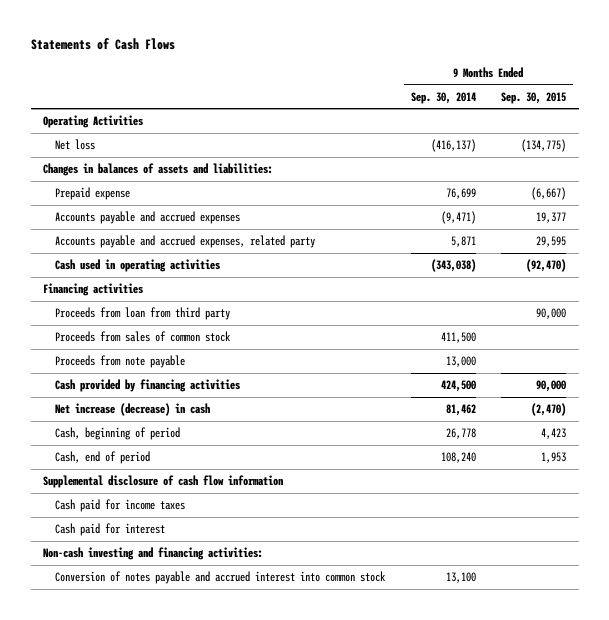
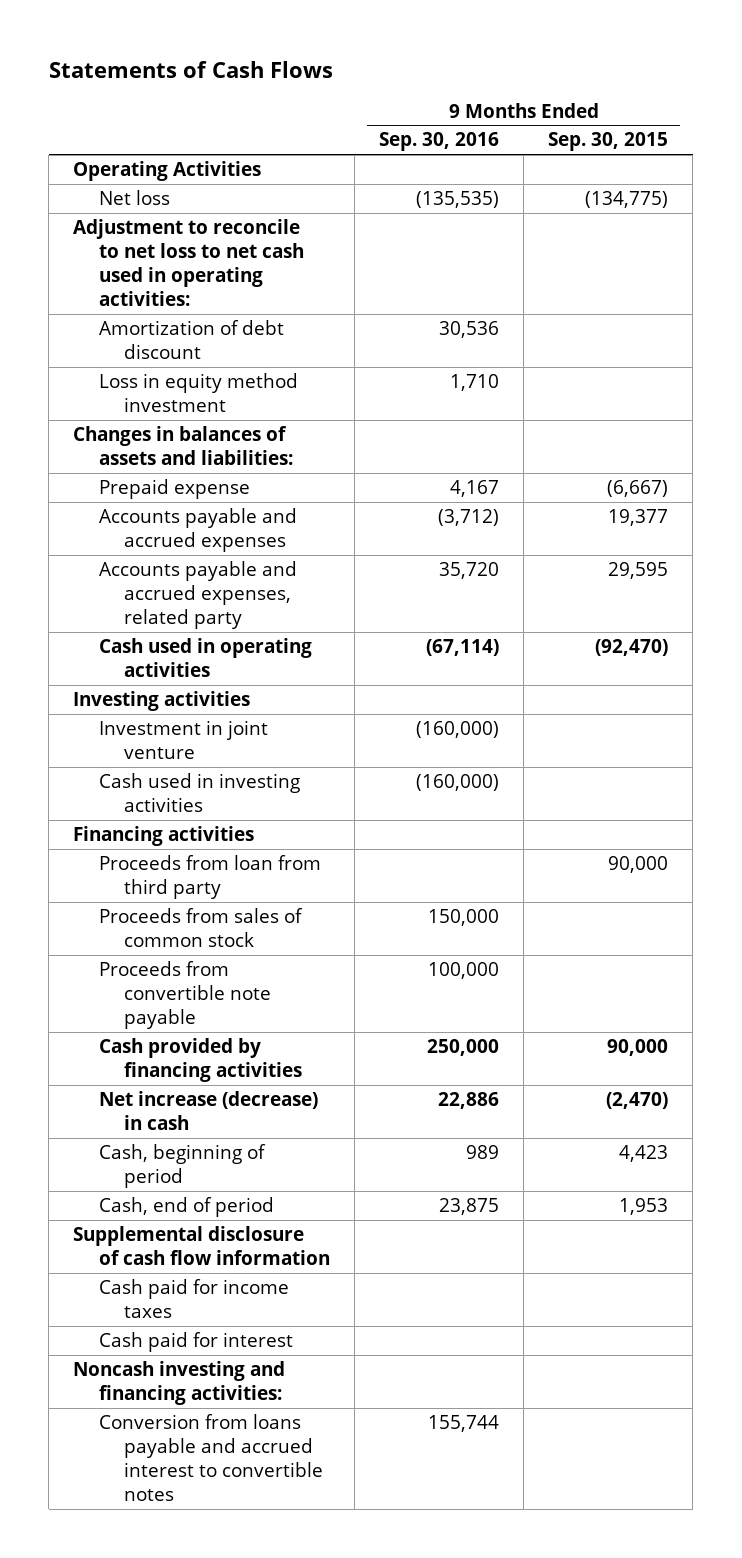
- | 9 Months Ended Sep. 30, 2014 | 9 Months Ended Sep. 30, 2015
+ | 9 Months Ended Sep. 30, 2016 | 9 Months Ended Sep. 30, 2015
+ Adjustment to reconcile to net loss to net cash used in operating activities:
+ Amortization of debt discount | 30,536 |
+ Loss in equity method investment | 1,710 |
+ Investing activities
+ Investment in joint venture | (160,000) |
+ Cash used in investing activities | (160,000) |
- Proceeds from note payable | 13,000 |
+ Proceeds from convertible note payable | 100,000 |
- Non-cash investing and financing activities:
- Conversion of notes payable and accrued interest into common stock | 13,100 |
+ Noncash investing and financing activities:
+ Conversion from loans payable and accrued interest to convertible notes | 155,744 |

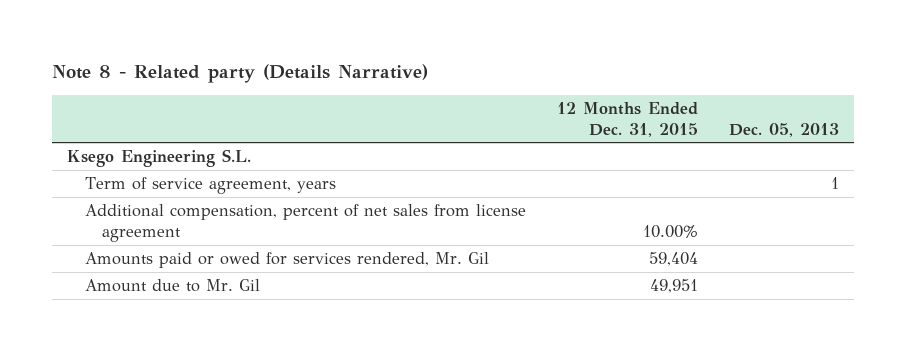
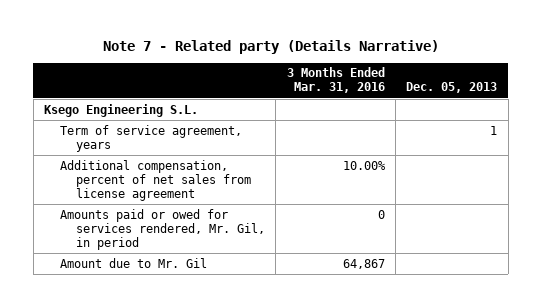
- Note 8 - Related party (Details Narrative)
+ Note 7 - Related party (Details Narrative)
- | 12 Months Ended Dec. 31, 2015 | Dec. 05, 2013
+ | 3 Months Ended Mar. 31, 2016 | Dec. 05, 2013
- Amounts paid or owed for services rendered, Mr. Gil | 59,404 |
+ Amounts paid or owed for services rendered, Mr. Gil, in period | 0 |

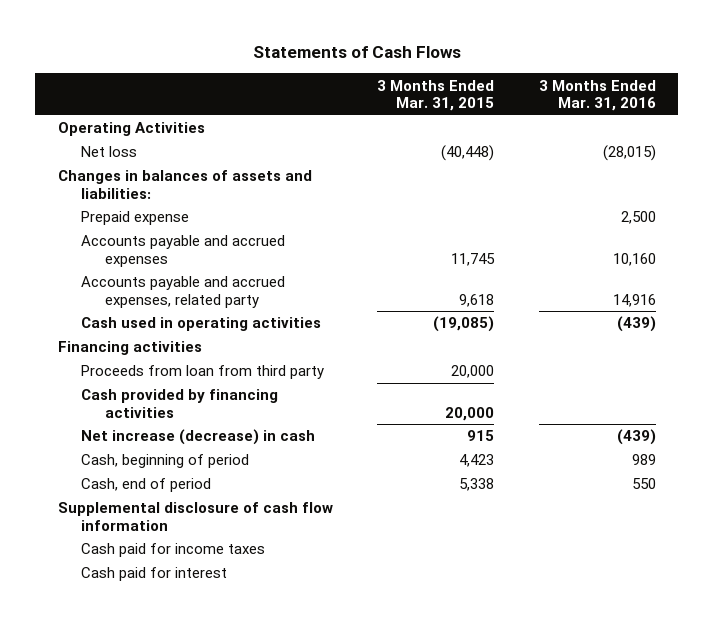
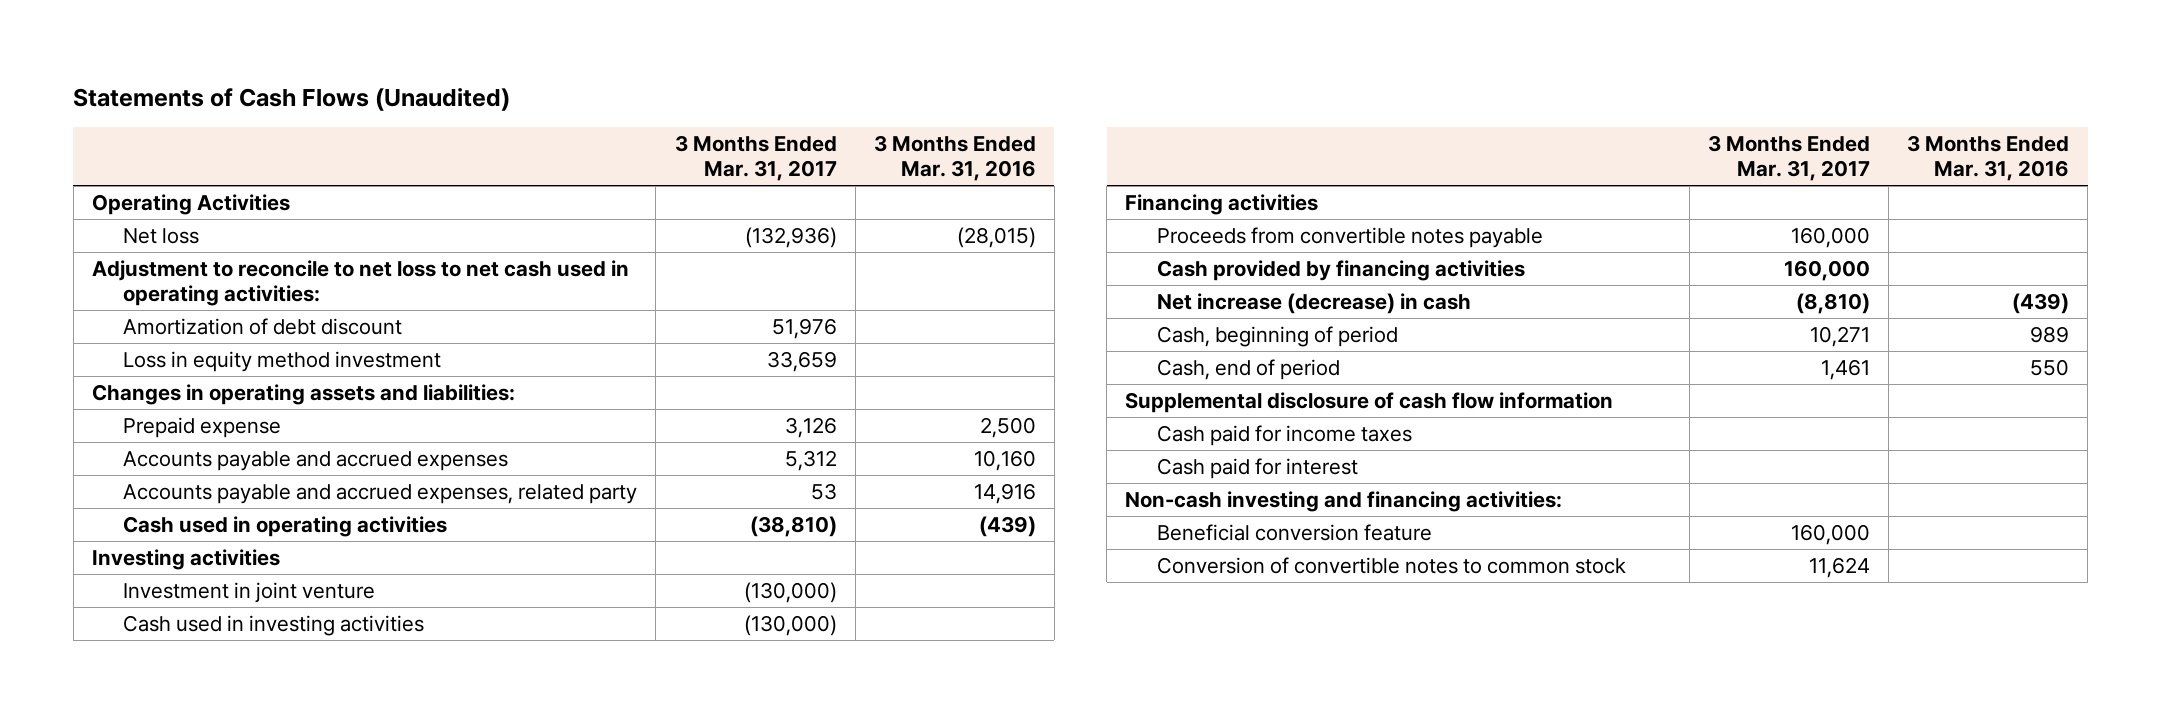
- Statements of Cash Flows
+ Statements of Cash Flows (Unaudited)
- | 3 Months Ended Mar. 31, 2015 | 3 Months Ended Mar. 31, 2016
+ | 3 Months Ended Mar. 31, 2017 | 3 Months Ended Mar. 31, 2016
- Changes in balances of assets and liabilities:
+ Adjustment to reconcile to net loss to net cash used in operating activities:
+ Amortization of debt discount | 51,976 |
+ Loss in equity method investment | 33,659 |
+ Changes in operating assets and liabilities:
+ Investing activities
+ Investment in joint venture | (130,000) |
+ Cash used in investing activities | (130,000) |
- Proceeds from loan from third party | 20,000 |
+ Proceeds from convertible notes payable | 160,000 |
+ Non-cash investing and financing activities:
+ Beneficial conversion feature | 160,000 |
+ Conversion of convertible notes to common stock | 11,624 |

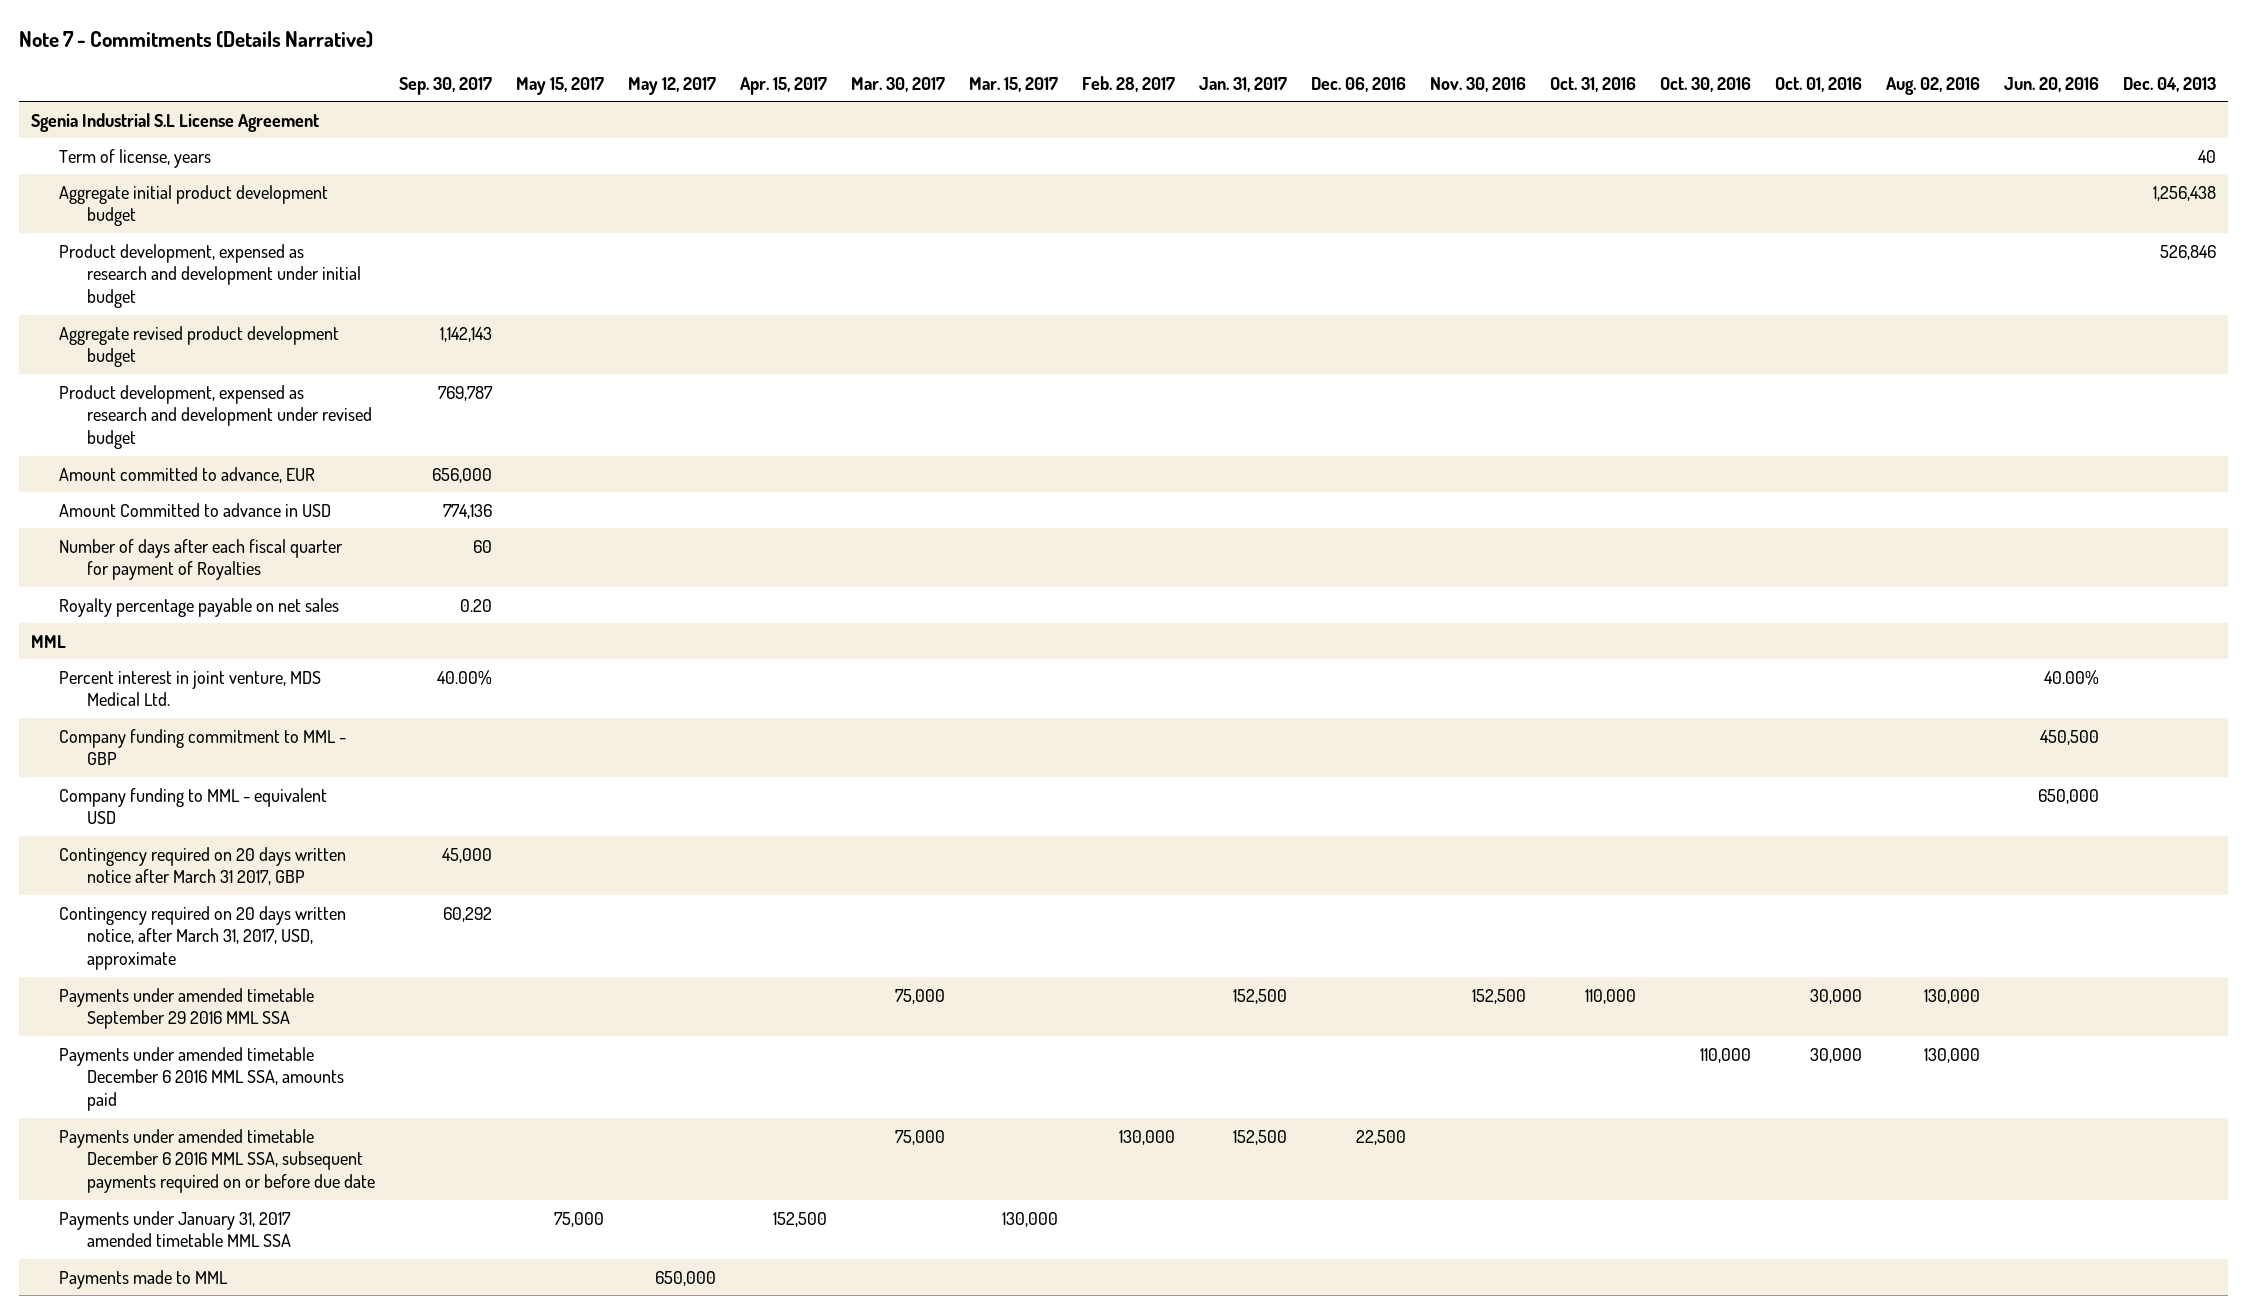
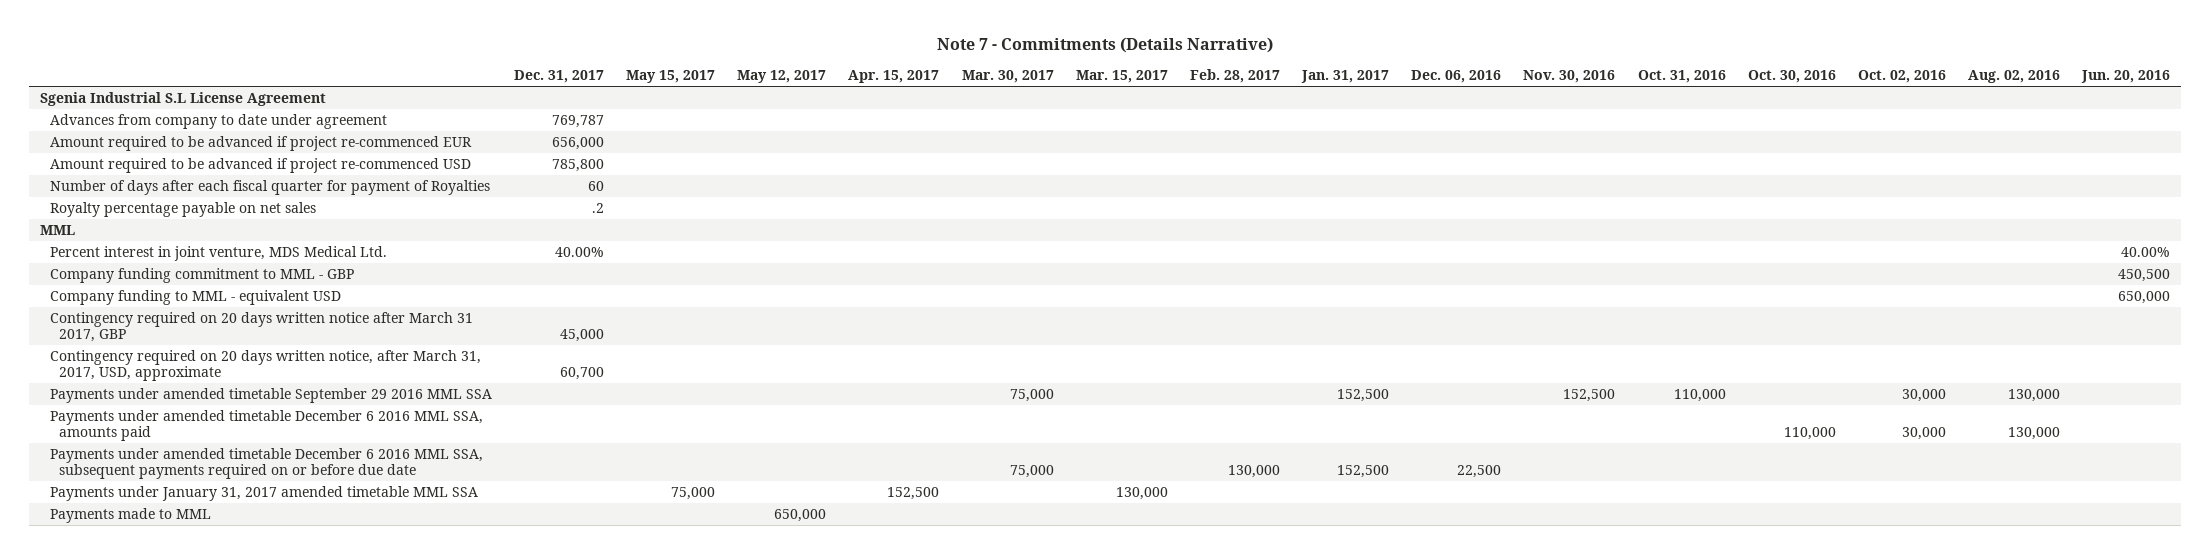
- | Sep. 30, 2017 | May 15, 2017 | May 12, 2017 | Apr. 15, 2017 | Mar. 30, 2017 | Mar. 15, 2017 | Feb. 28, 2017 | Jan. 31, 2017 | Dec. 06, 2016 | Nov. 30, 2016 | Oct. 31, 2016 | Oct. 30, 2016 | Oct. 01, 2016 | Aug. 02, 2016 | Jun. 20, 2016 | Dec. 04, 2013
+ | Dec. 31, 2017 | May 15, 2017 | May 12, 2017 | Apr. 15, 2017 | Mar. 30, 2017 | Mar. 15, 2017 | Feb. 28, 2017 | Jan. 31, 2017 | Dec. 06, 2016 | Nov. 30, 2016 | Oct. 31, 2016 | Oct. 30, 2016 | Oct. 02, 2016 | Aug. 02, 2016 | Jun. 20, 2016
- Term of license, years | | | | | | | | | | | | | | | | 40
- Aggregate initial product development budget | | | | | | | | | | | | | | | | 1,256,438
- Product development, expensed as research and development under initial budget | | | | | | | | | | | | | | | | 526,846
- Aggregate revised product development budget | 1,142,143 | | | | | | | | | | | | | | |
- Product development, expensed as research and development under revised budget | 769,787 | | | | | | | | | | | | | | |
- Amount committed to advance, EUR | 656,000 | | | | | | | | | | | | | | |
- Amount Committed to advance in USD | 774,136 | | | | | | | | | | | | | | |
+ Advances from company to date under agreement | 769,787 | | | | | | | | | | | | | |
+ Amount required to be advanced if project re-commenced EUR | 656,000 | | | | | | | | | | | | | |
+ Amount required to be advanced if project re-commenced USD | 785,800 | | | | | | | | | | | | | |

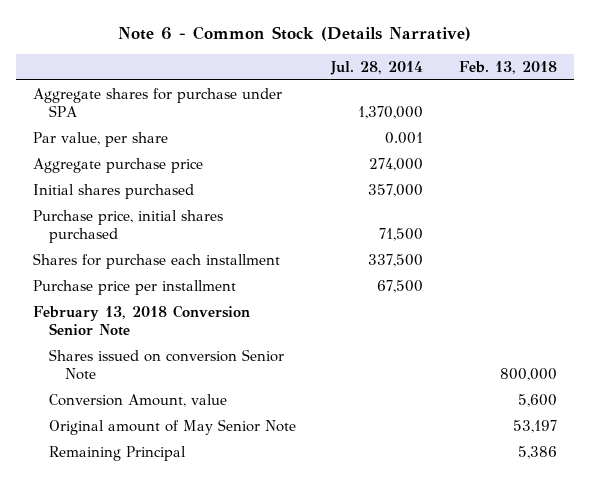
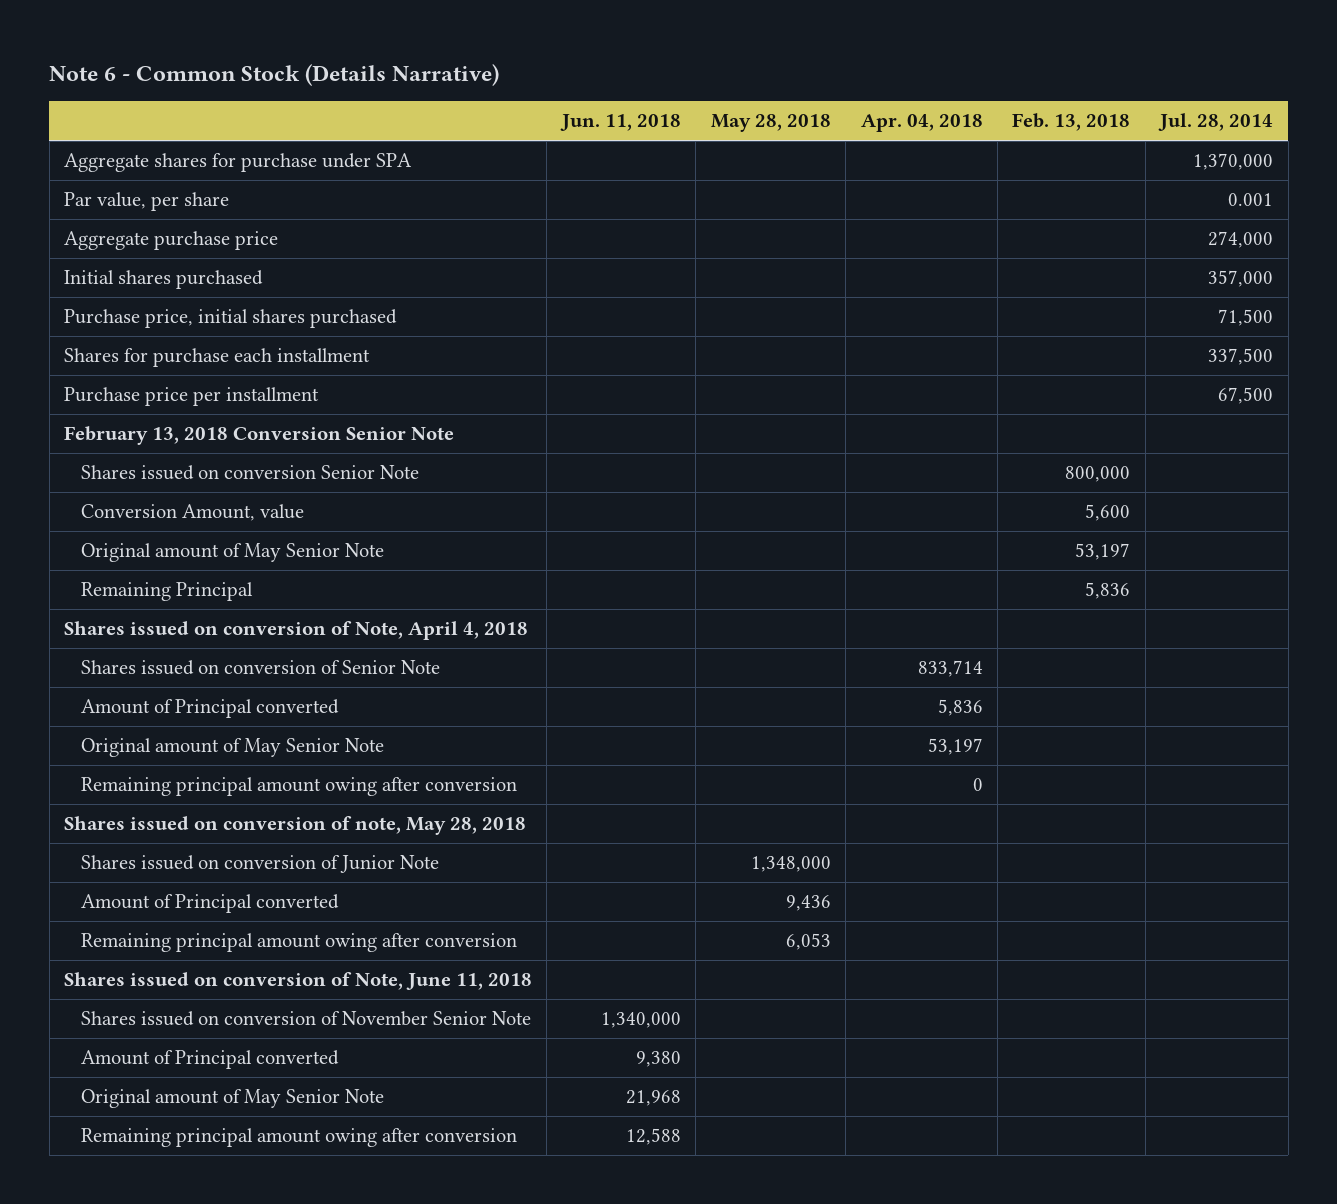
- | Jul. 28, 2014 | Feb. 13, 2018
+ | Jun. 11, 2018 | May 28, 2018 | Apr. 04, 2018 | Feb. 13, 2018 | Jul. 28, 2014
- Remaining Principal | | 5,386
+ Remaining Principal | | | | 5,836 |
+ Shares issued on conversion of Note, April 4, 2018
+ Shares issued on conversion of Senior Note | | | 833,714 | |
+ Amount of Principal converted | | | 5,836 | |
+ Original amount of May Senior Note | | | 53,197 | |
+ Remaining principal amount owing after conversion | | | 0 | |
+ Shares issued on conversion of note, May 28, 2018
+ Shares issued on conversion of Junior Note | | 1,348,000 | | |
+ Amount of Principal converted | | 9,436 | | |
+ Remaining principal amount owing after conversion | | 6,053 | | |
+ Shares issued on conversion of Note, June 11, 2018
+ Shares issued on conversion of November Senior Note | 1,340,000 | | | |
+ Amount of Principal converted | 9,380 | | | |
+ Original amount of May Senior Note | 21,968 | | | |
+ Remaining principal amount owing after conversion | 12,588 | | | |

